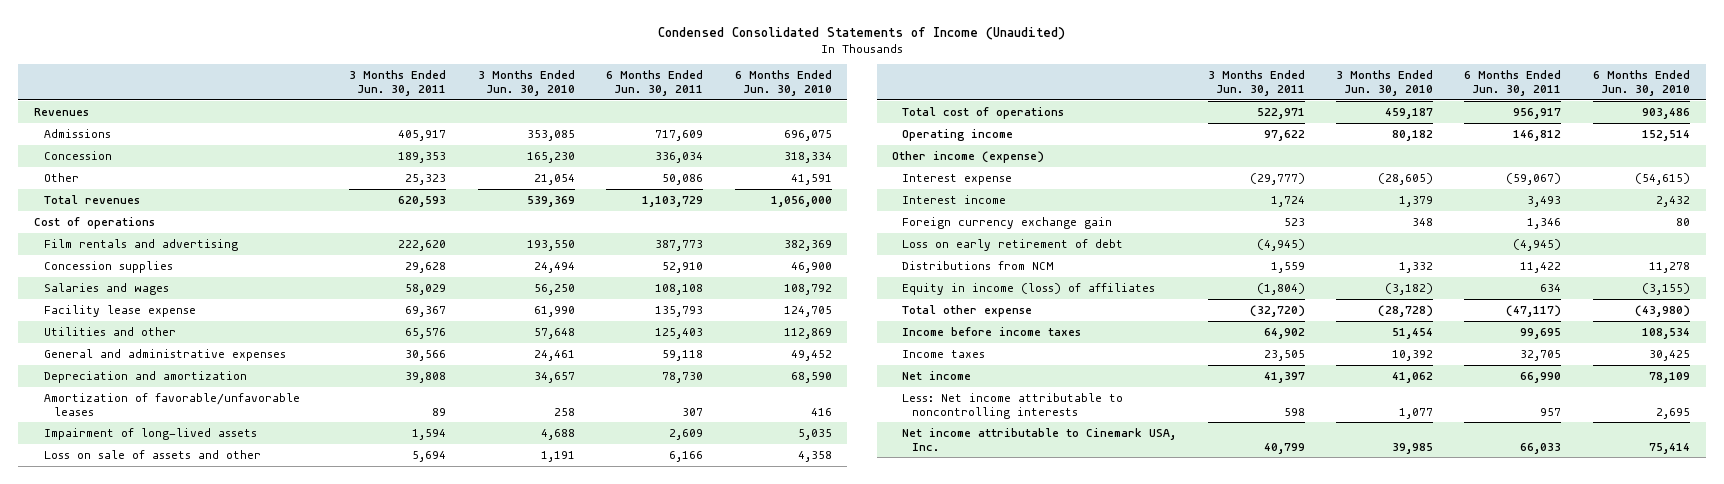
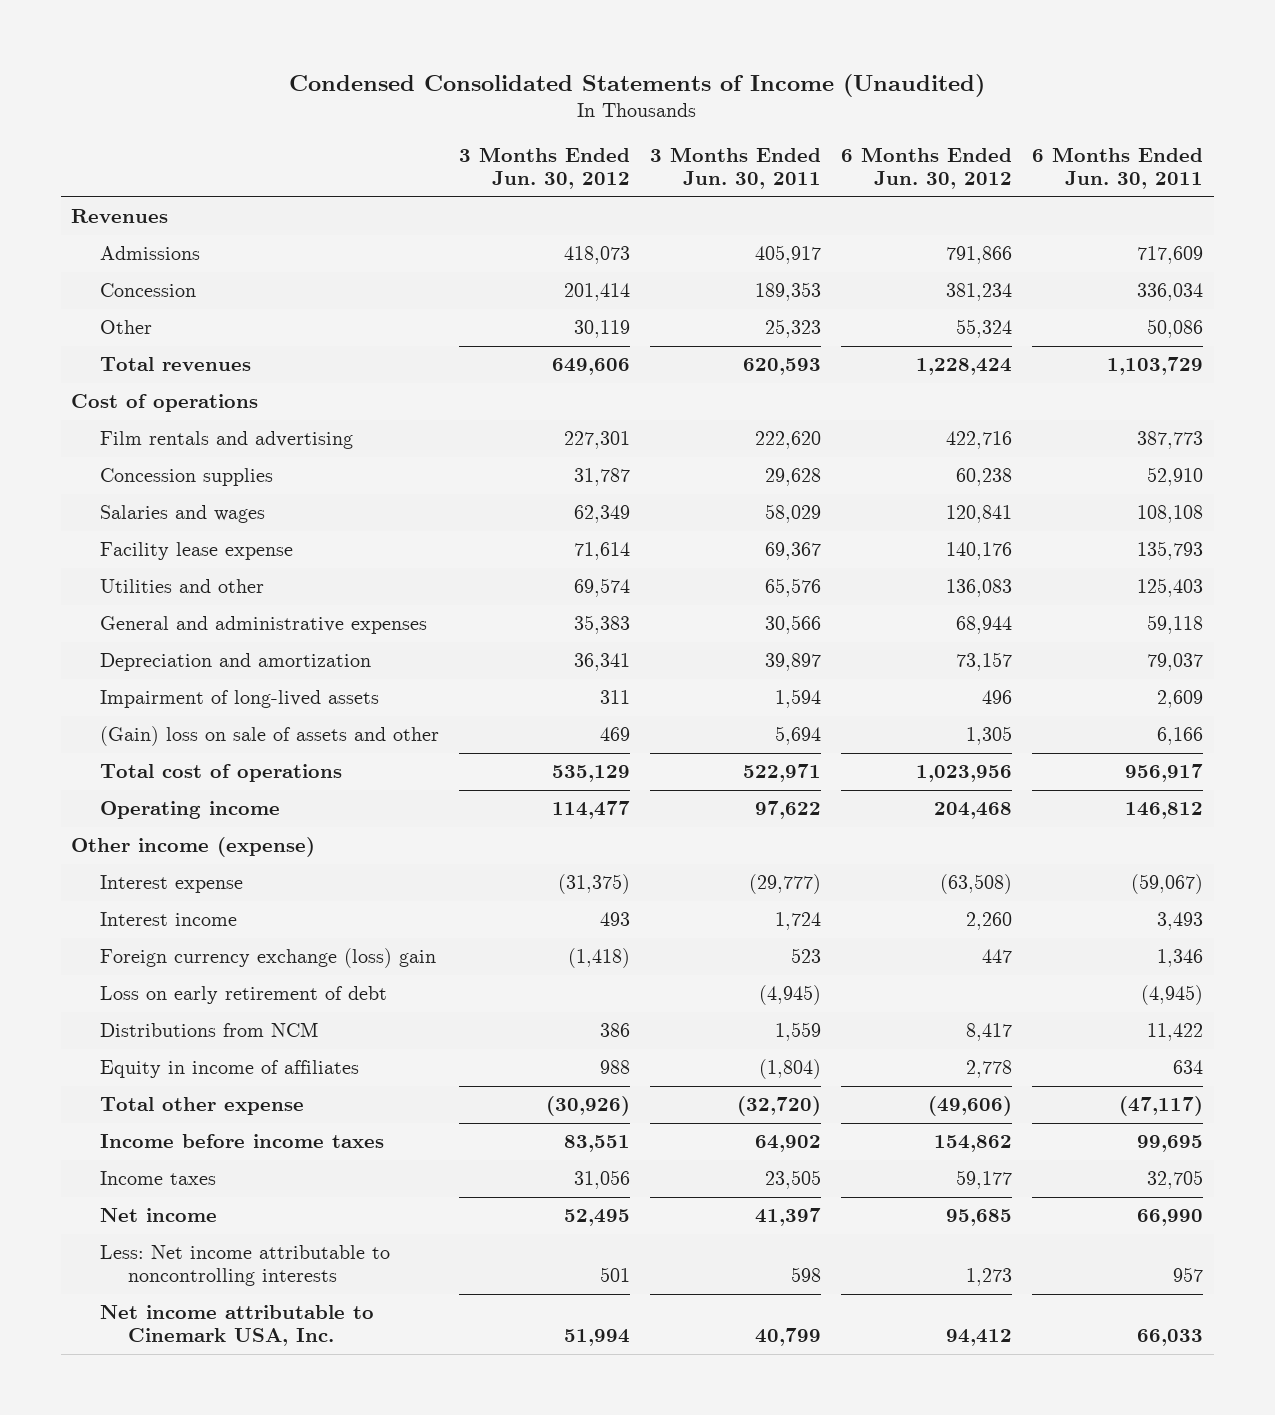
- | 3 Months Ended Jun. 30, 2011 | 3 Months Ended Jun. 30, 2010 | 6 Months Ended Jun. 30, 2011 | 6 Months Ended Jun. 30, 2010
+ | 3 Months Ended Jun. 30, 2012 | 3 Months Ended Jun. 30, 2011 | 6 Months Ended Jun. 30, 2012 | 6 Months Ended Jun. 30, 2011
- Depreciation and amortization | 39,808 | 34,657 | 78,730 | 68,590
- Amortization of favorable/unfavorable leases | 89 | 258 | 307 | 416
+ Depreciation and amortization | 36,341 | 39,897 | 73,157 | 79,037
- Loss on sale of assets and other | 5,694 | 1,191 | 6,166 | 4,358
+ (Gain) loss on sale of assets and other | 469 | 5,694 | 1,305 | 6,166
- Foreign currency exchange gain | 523 | 348 | 1,346 | 80
+ Foreign currency exchange (loss) gain | (1,418) | 523 | 447 | 1,346
- Equity in income (loss) of affiliates | (1,804) | (3,182) | 634 | (3,155)
+ Equity in income of affiliates | 988 | (1,804) | 2,778 | 634

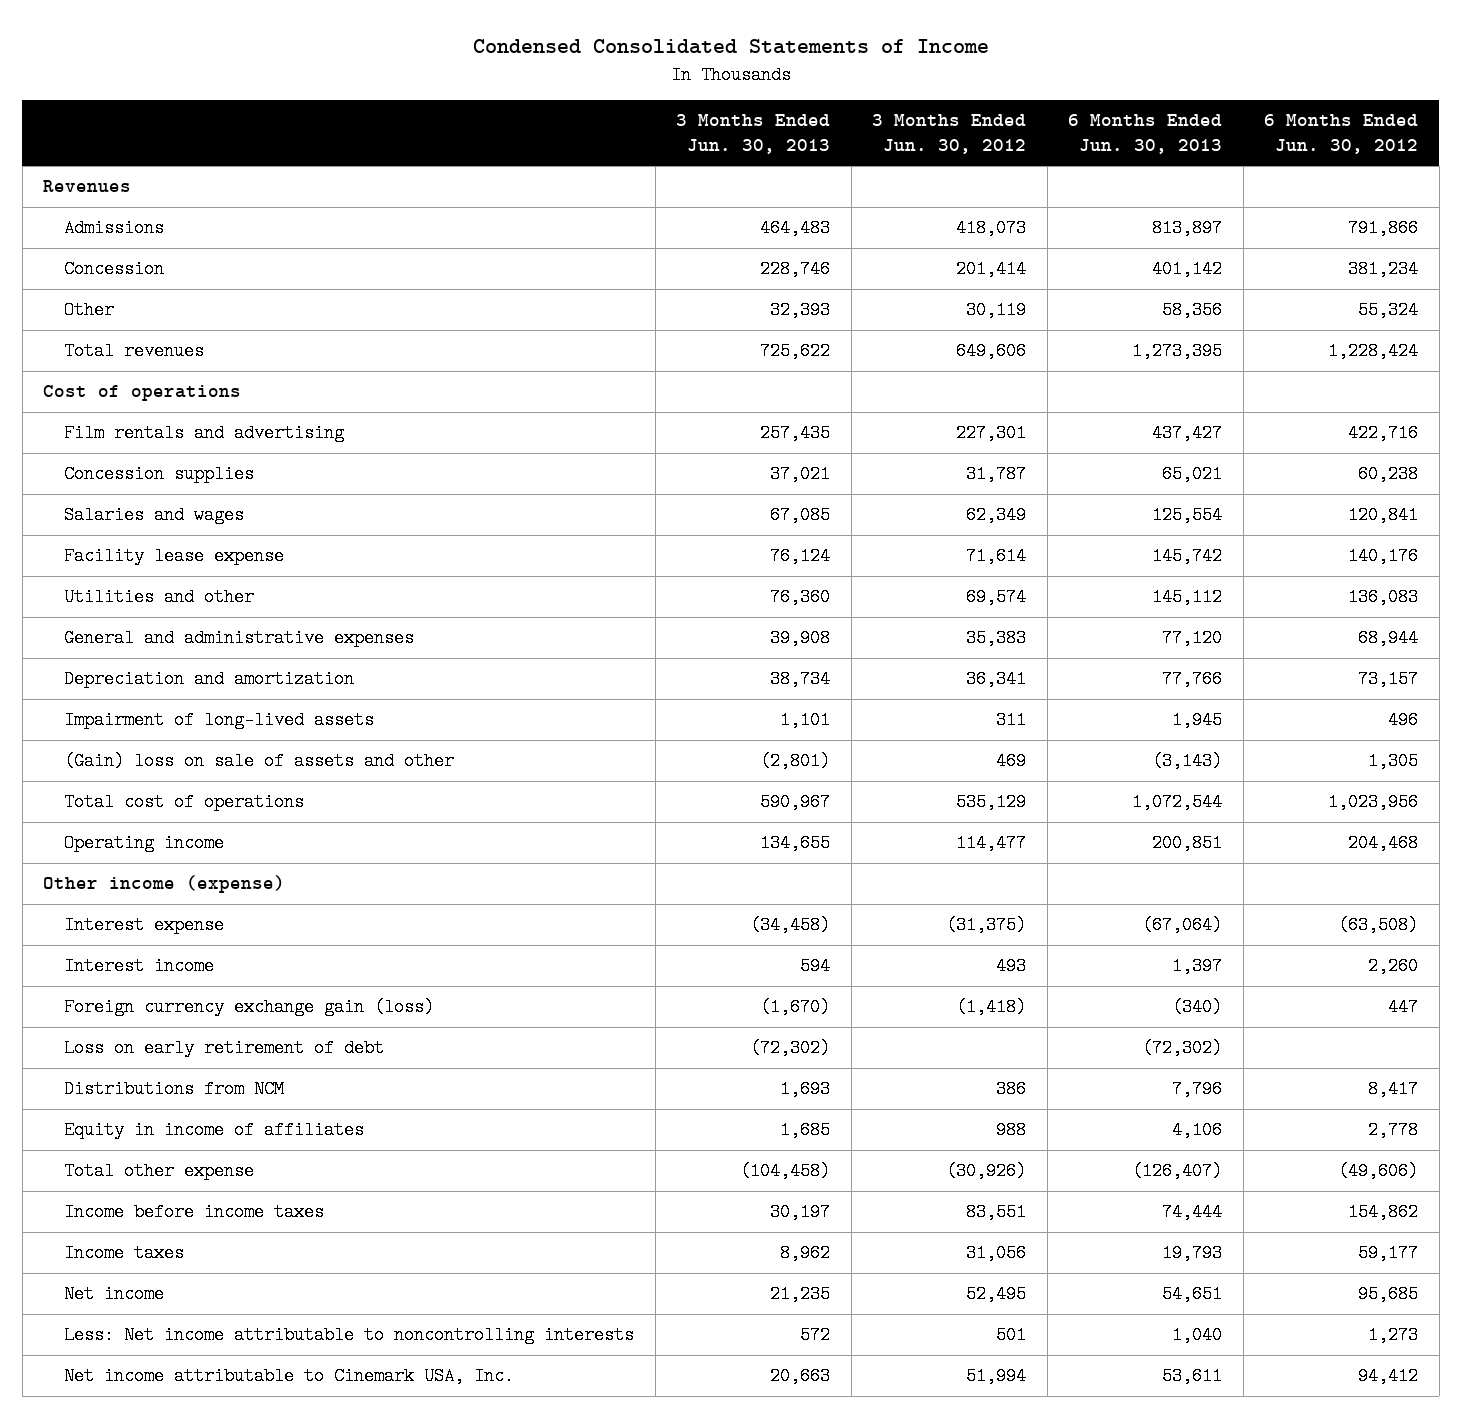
- Condensed Consolidated Statements of Income (Unaudited)
+ Condensed Consolidated Statements of Income
- | 3 Months Ended Jun. 30, 2012 | 3 Months Ended Jun. 30, 2011 | 6 Months Ended Jun. 30, 2012 | 6 Months Ended Jun. 30, 2011
+ | 3 Months Ended Jun. 30, 2013 | 3 Months Ended Jun. 30, 2012 | 6 Months Ended Jun. 30, 2013 | 6 Months Ended Jun. 30, 2012
- Foreign currency exchange (loss) gain | (1,418) | 523 | 447 | 1,346
+ Foreign currency exchange gain (loss) | (1,670) | (1,418) | (340) | 447

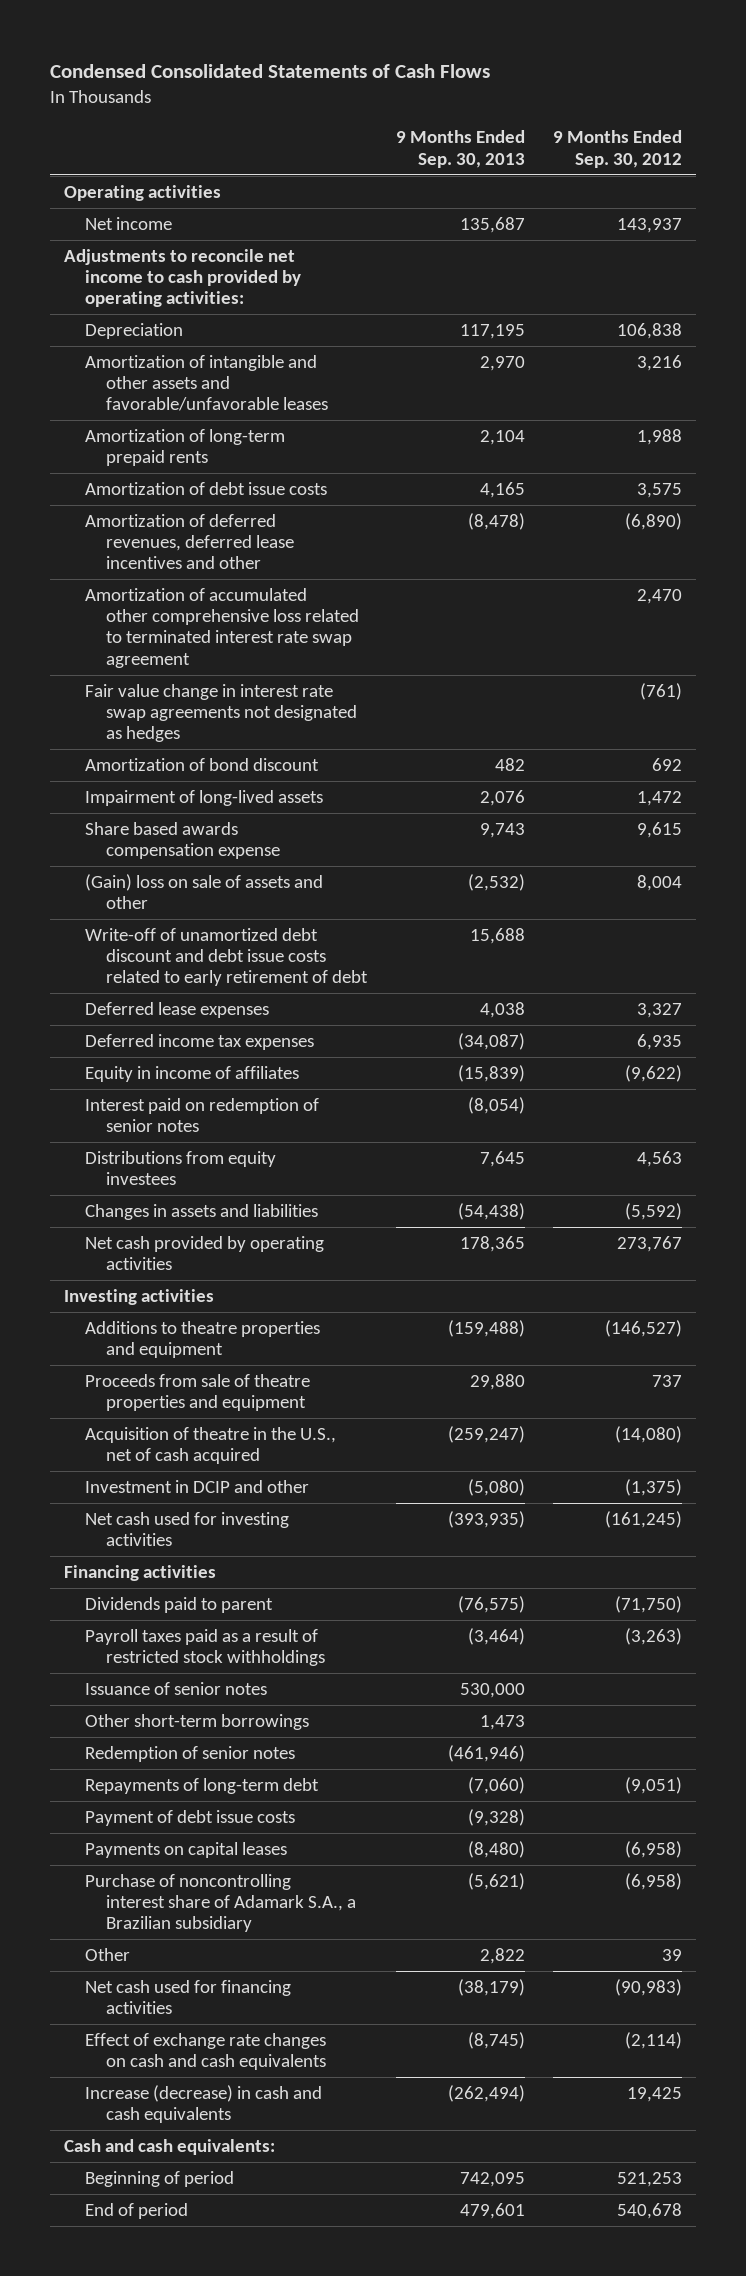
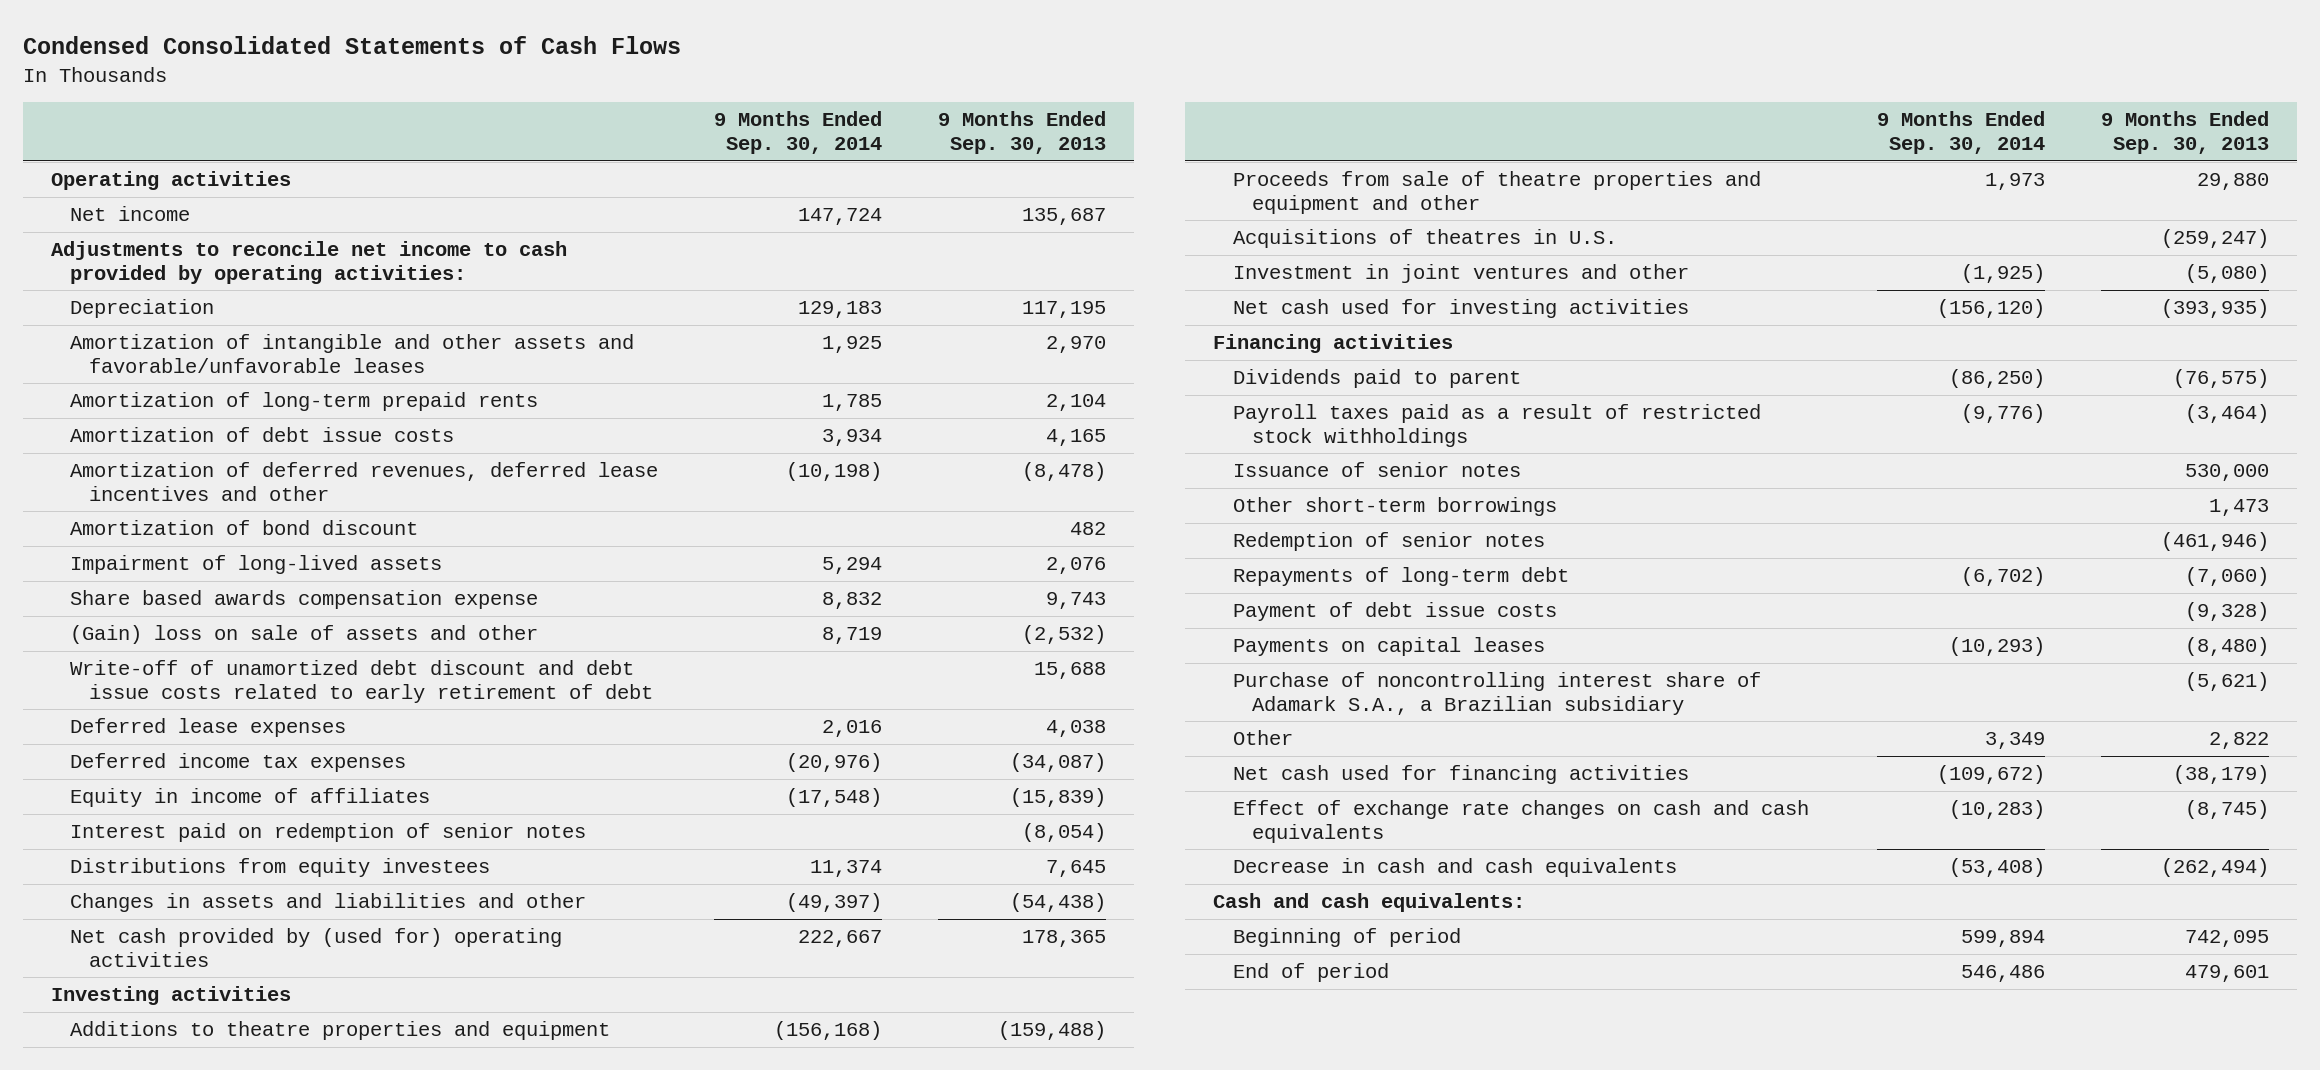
- | 9 Months Ended Sep. 30, 2013 | 9 Months Ended Sep. 30, 2012
+ | 9 Months Ended Sep. 30, 2014 | 9 Months Ended Sep. 30, 2013
- Amortization of accumulated other comprehensive loss related to terminated interest rate swap agreement | | 2,470
- Fair value change in interest rate swap agreements not designated as hedges | | (761)
- Changes in assets and liabilities | (54,438) | (5,592)
- Net cash provided by operating activities | 178,365 | 273,767
+ Changes in assets and liabilities and other | (49,397) | (54,438)
+ Net cash provided by (used for) operating activities | 222,667 | 178,365
- Proceeds from sale of theatre properties and equipment | 29,880 | 737
- Acquisition of theatre in the U.S., net of cash acquired | (259,247) | (14,080)
- Investment in DCIP and other | (5,080) | (1,375)
+ Proceeds from sale of theatre properties and equipment and other | 1,973 | 29,880
+ Acquisitions of theatres in U.S. | | (259,247)
+ Investment in joint ventures and other | (1,925) | (5,080)
- Increase (decrease) in cash and cash equivalents | (262,494) | 19,425
+ Decrease in cash and cash equivalents | (53,408) | (262,494)

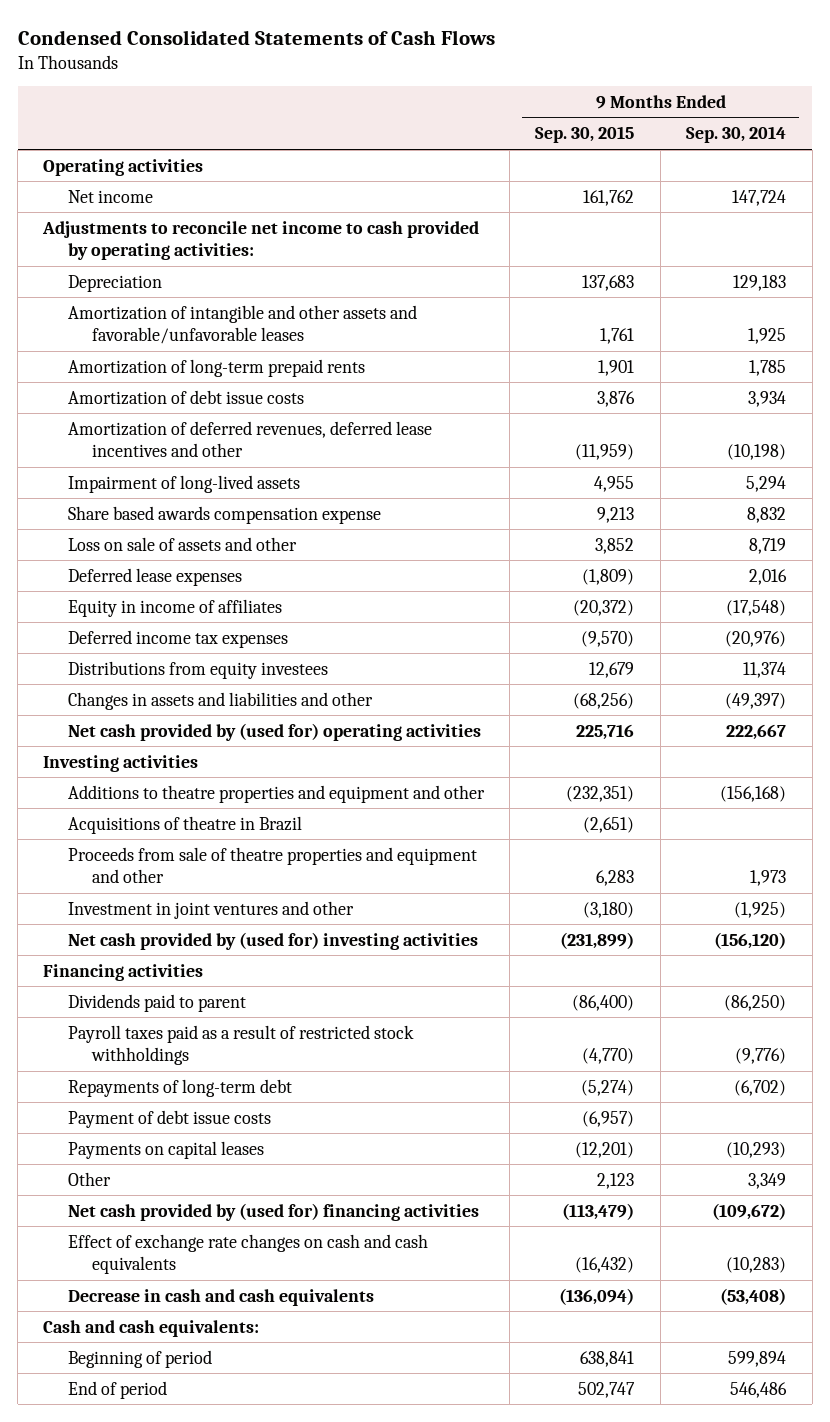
- | 9 Months Ended Sep. 30, 2014 | 9 Months Ended Sep. 30, 2013
+ | 9 Months Ended Sep. 30, 2015 | 9 Months Ended Sep. 30, 2014
- Amortization of bond discount | | 482
- (Gain) loss on sale of assets and other | 8,719 | (2,532)
- Write-off of unamortized debt discount and debt issue costs related to early retirement of debt | | 15,688
+ Loss on sale of assets and other | 3,852 | 8,719
- Interest paid on redemption of senior notes | | (8,054)
moved down: Deferred income tax expenses | (9,570) | (20,976)
- Additions to theatre properties and equipment | (156,168) | (159,488)
+ Additions to theatre properties and equipment and other | (232,351) | (156,168)
+ Acquisitions of theatre in Brazil | (2,651) |
- Acquisitions of theatres in U.S. | | (259,247)
- Net cash used for investing activities | (156,120) | (393,935)
+ Net cash provided by (used for) investing activities | (231,899) | (156,120)
- Issuance of senior notes | | 530,000
- Other short-term borrowings | | 1,473
- Redemption of senior notes | | (461,946)
- Purchase of noncontrolling interest share of Adamark S.A., a Brazilian subsidiary | | (5,621)
- Net cash used for financing activities | (109,672) | (38,179)
+ Net cash provided by (used for) financing activities | (113,479) | (109,672)

